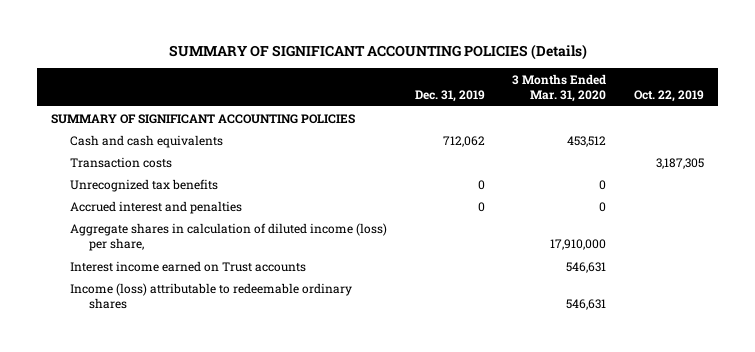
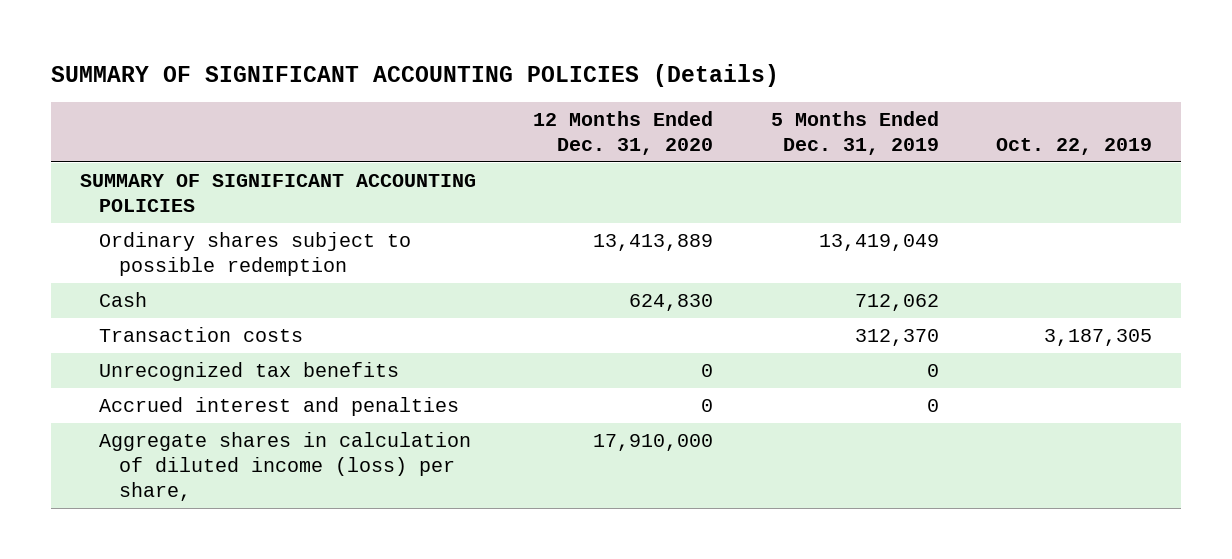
- | Dec. 31, 2019 | 3 Months Ended Mar. 31, 2020 | Oct. 22, 2019
+ | 12 Months Ended Dec. 31, 2020 | 5 Months Ended Dec. 31, 2019 | Oct. 22, 2019
- Cash and cash equivalents | 712,062 | 453,512 |
+ Ordinary shares subject to possible redemption | 13,413,889 | 13,419,049 |
+ Cash | 624,830 | 712,062 |
- Interest income earned on Trust accounts | | 546,631 |
- Income (loss) attributable to redeemable ordinary shares | | 546,631 |

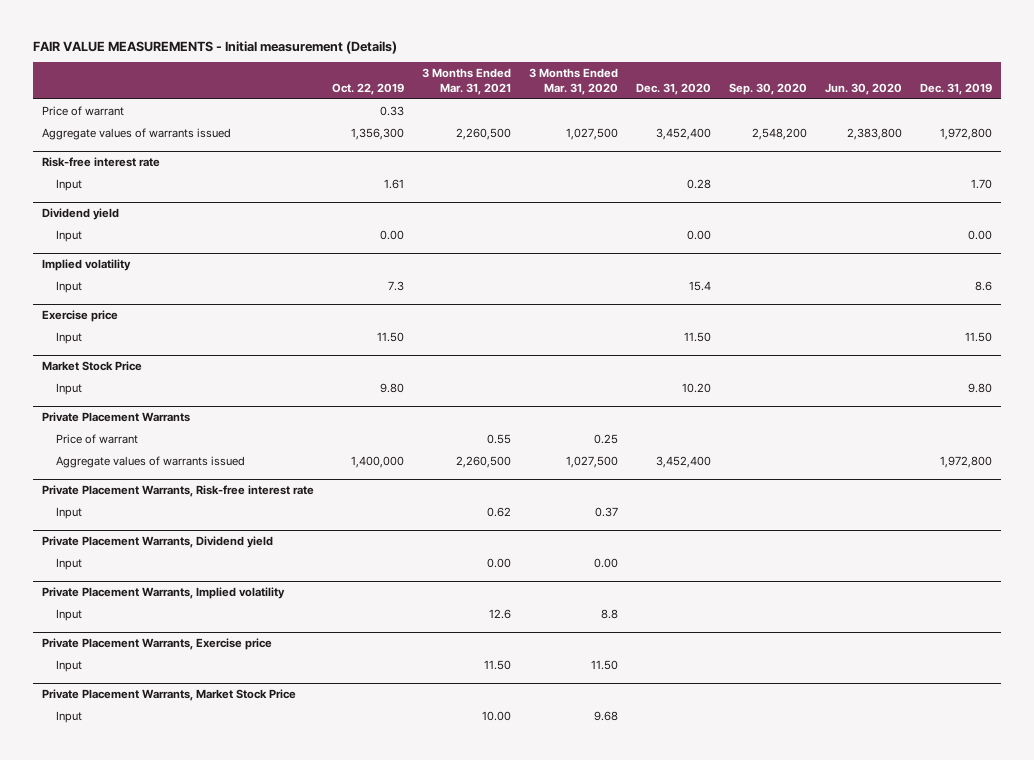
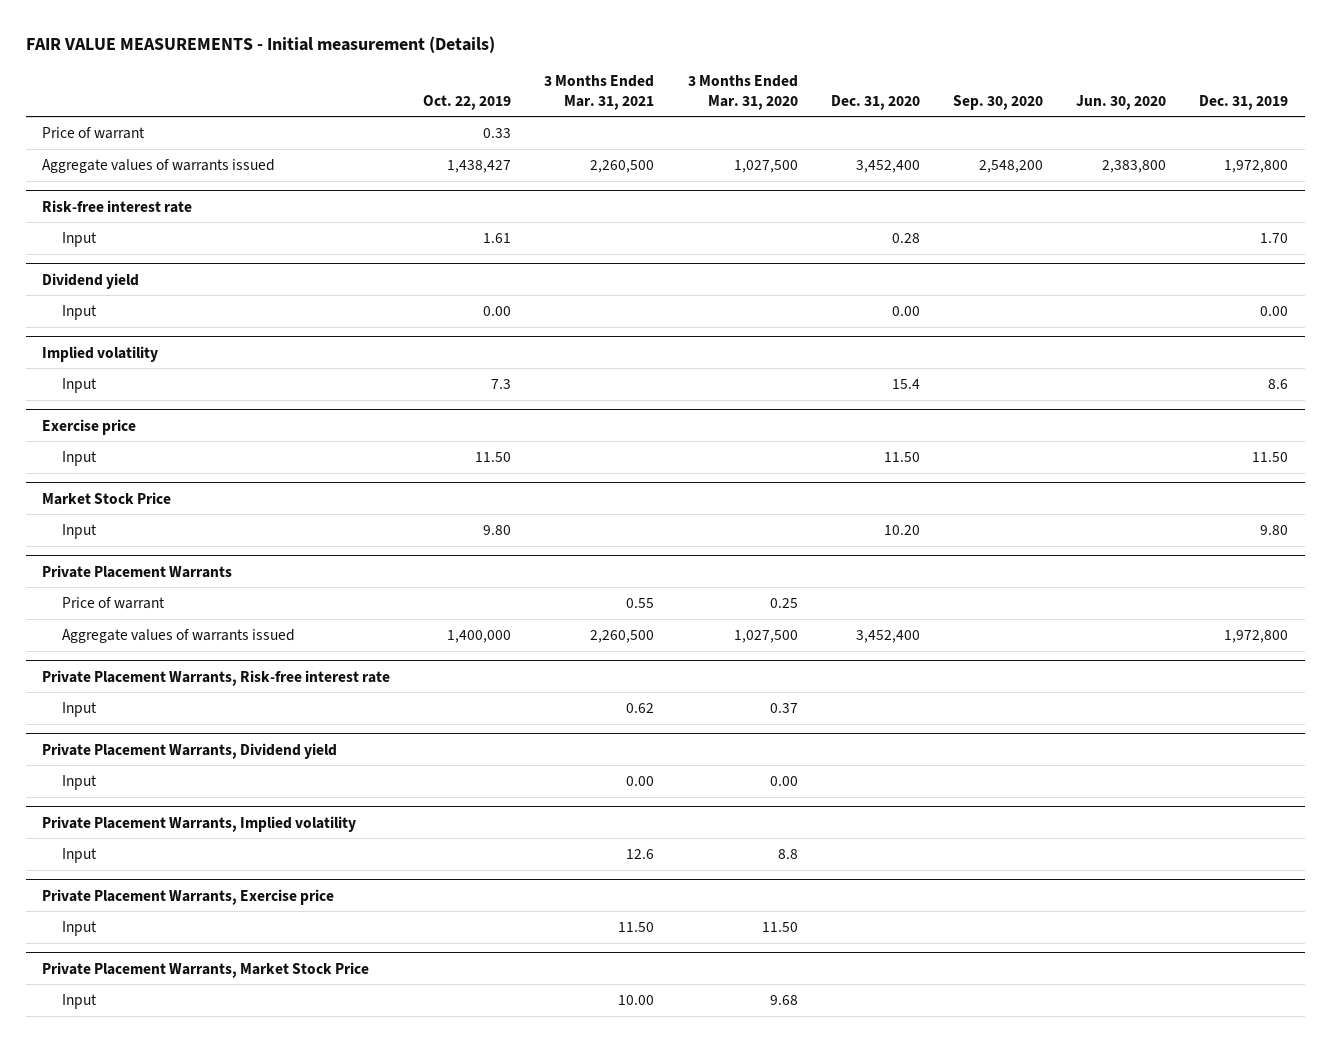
- Aggregate values of warrants issued | 1,356,300 | 2,260,500 | 1,027,500 | 3,452,400 | 2,548,200 | 2,383,800 | 1,972,800
+ Aggregate values of warrants issued | 1,438,427 | 2,260,500 | 1,027,500 | 3,452,400 | 2,548,200 | 2,383,800 | 1,972,800

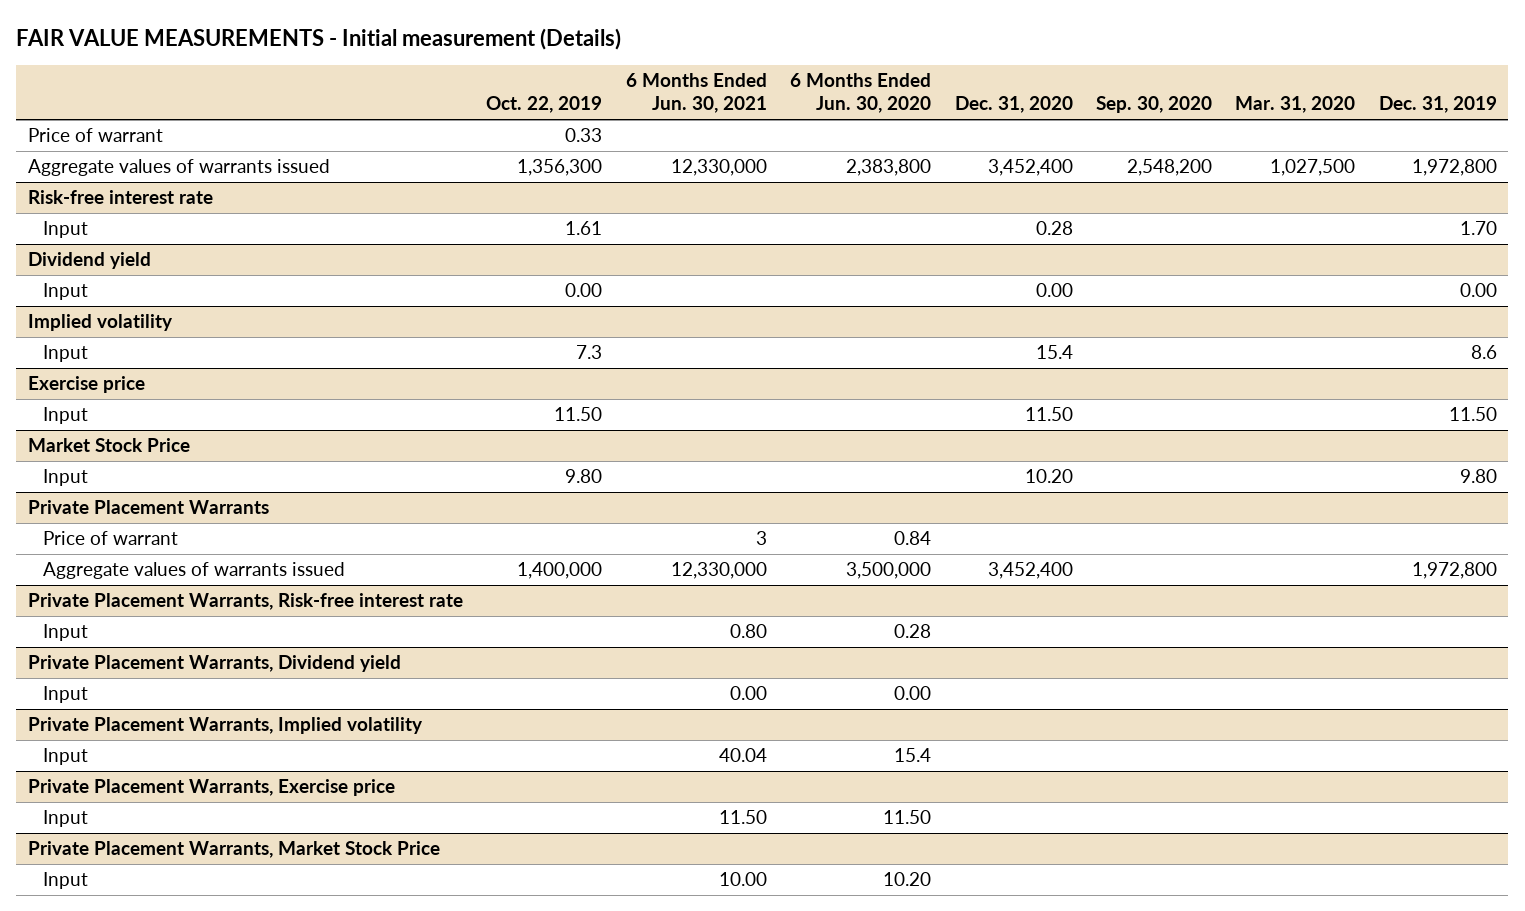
- | Oct. 22, 2019 | 3 Months Ended Mar. 31, 2021 | 3 Months Ended Mar. 31, 2020 | Dec. 31, 2020 | Sep. 30, 2020 | Jun. 30, 2020 | Dec. 31, 2019
+ | Oct. 22, 2019 | 6 Months Ended Jun. 30, 2021 | 6 Months Ended Jun. 30, 2020 | Dec. 31, 2020 | Sep. 30, 2020 | Mar. 31, 2020 | Dec. 31, 2019
- Aggregate values of warrants issued | 1,438,427 | 2,260,500 | 1,027,500 | 3,452,400 | 2,548,200 | 2,383,800 | 1,972,800
+ Aggregate values of warrants issued | 1,356,300 | 12,330,000 | 2,383,800 | 3,452,400 | 2,548,200 | 1,027,500 | 1,972,800

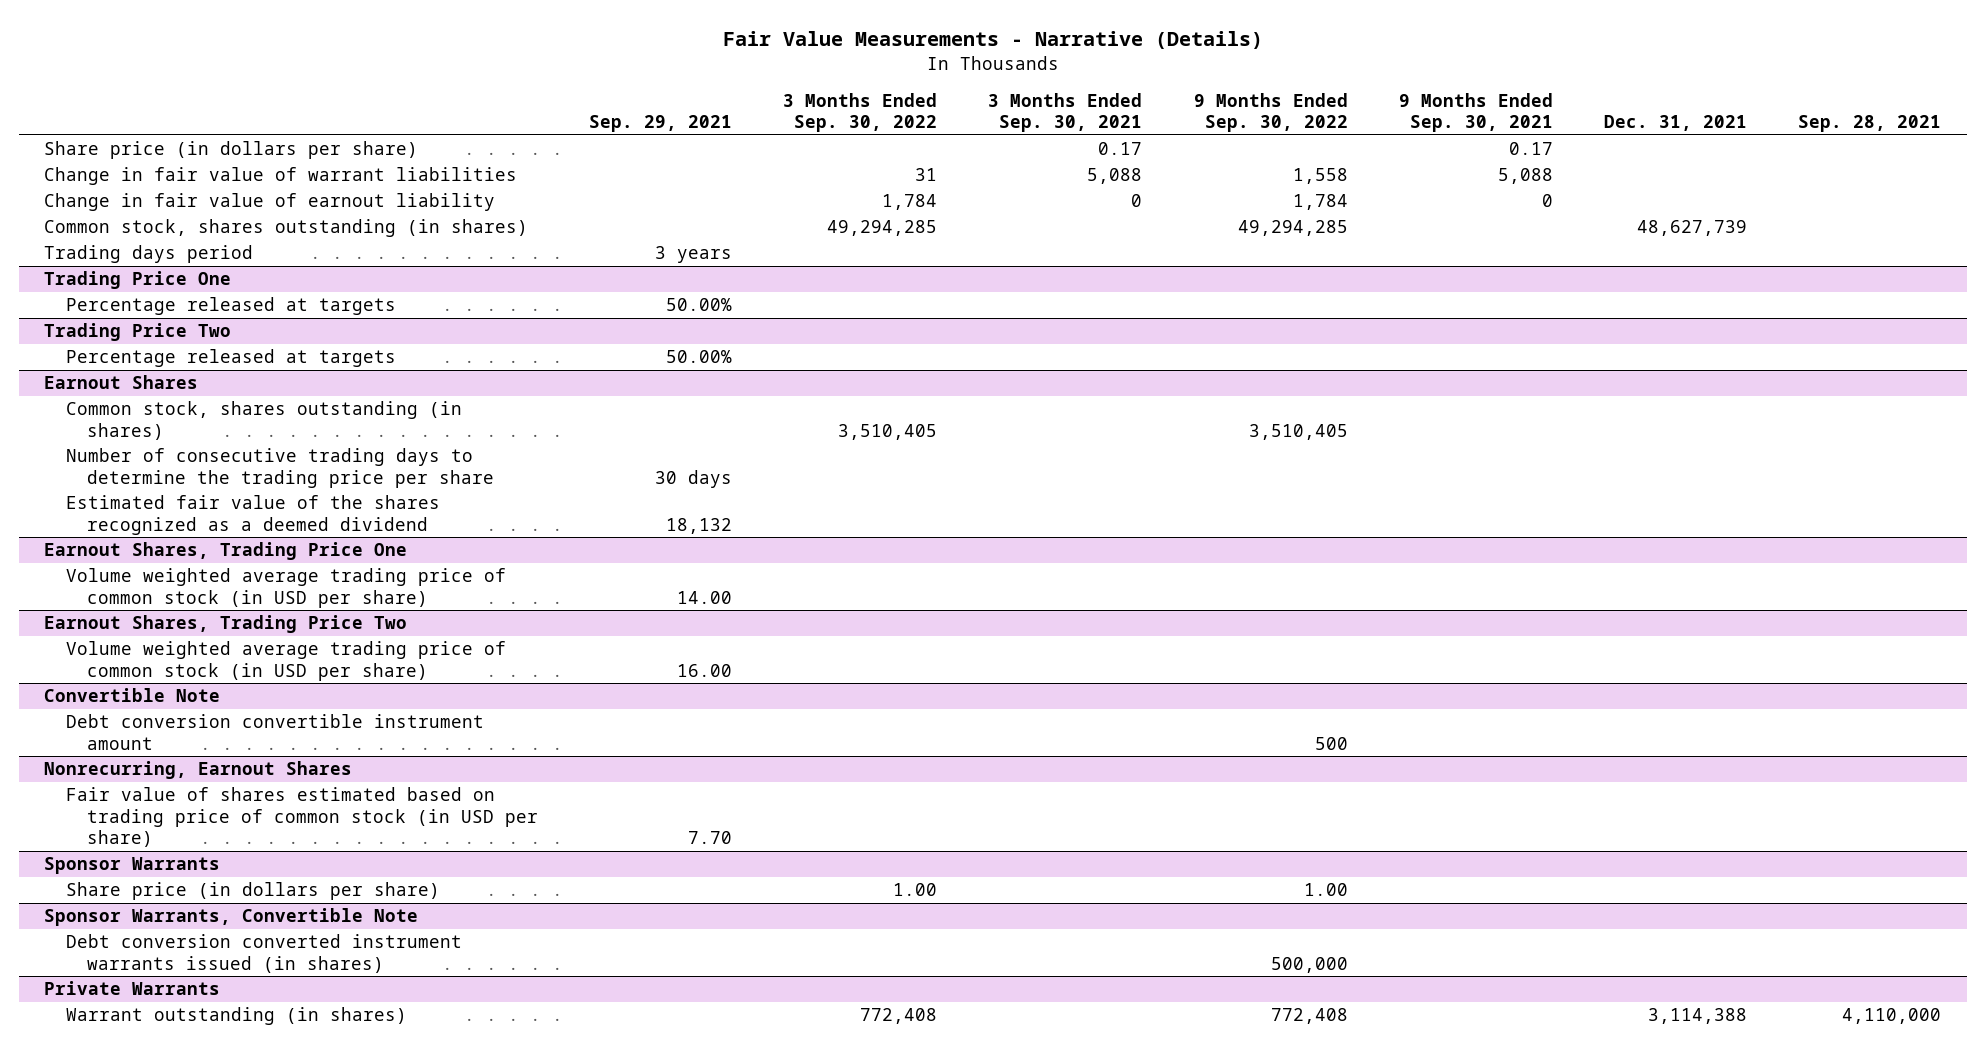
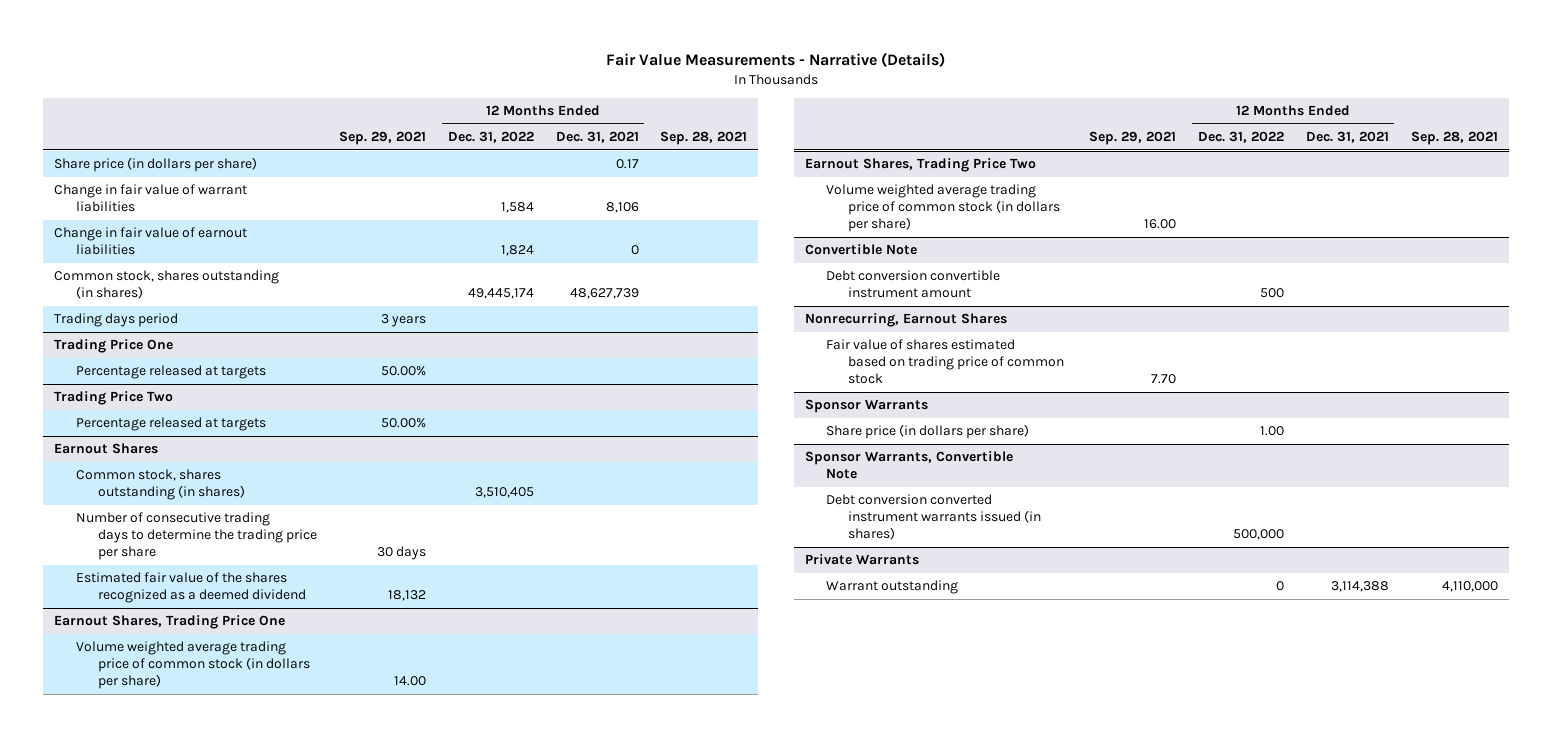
- | Sep. 29, 2021 | 3 Months Ended Sep. 30, 2022 | 3 Months Ended Sep. 30, 2021 | 9 Months Ended Sep. 30, 2022 | 9 Months Ended Sep. 30, 2021 | Dec. 31, 2021 | Sep. 28, 2021
+ | Sep. 29, 2021 | 12 Months Ended Dec. 31, 2022 | 12 Months Ended Dec. 31, 2021 | Sep. 28, 2021
- Change in fair value of earnout liability | | 1,784 | 0 | 1,784 | 0 | |
+ Change in fair value of earnout liabilities | | 1,824 | 0 |
@ Earnout Shares, Trading Price One
- Volume weighted average trading price of common stock (in USD per share) | 14.00 | | | | | |
+ Volume weighted average trading price of common stock (in dollars per share) | 14.00 | | |
@ Earnout Shares, Trading Price Two
- Volume weighted average trading price of common stock (in USD per share) | 16.00 | | | | | |
+ Volume weighted average trading price of common stock (in dollars per share) | 16.00 | | |
@ Nonrecurring, Earnout Shares
- Fair value of shares estimated based on trading price of common stock (in USD per share) | 7.70 | | | | | |
+ Fair value of shares estimated based on trading price of common stock | 7.70 | | |
@ Private Warrants
- Warrant outstanding (in shares) | | 772,408 | | 772,408 | | 3,114,388 | 4,110,000
+ Warrant outstanding | | 0 | 3,114,388 | 4,110,000

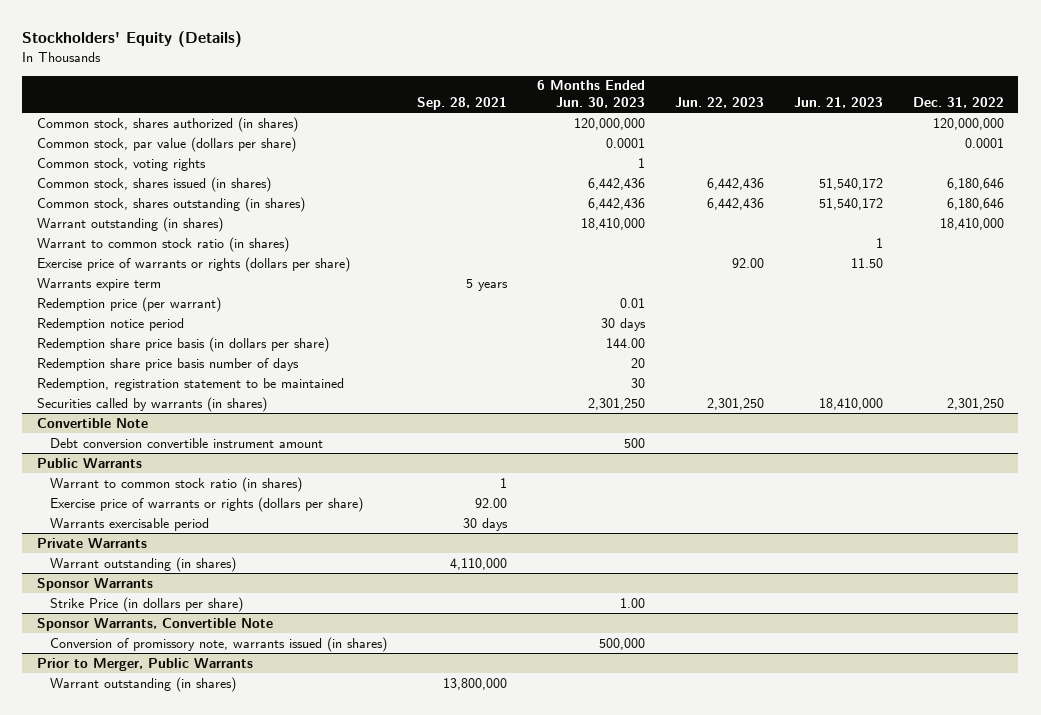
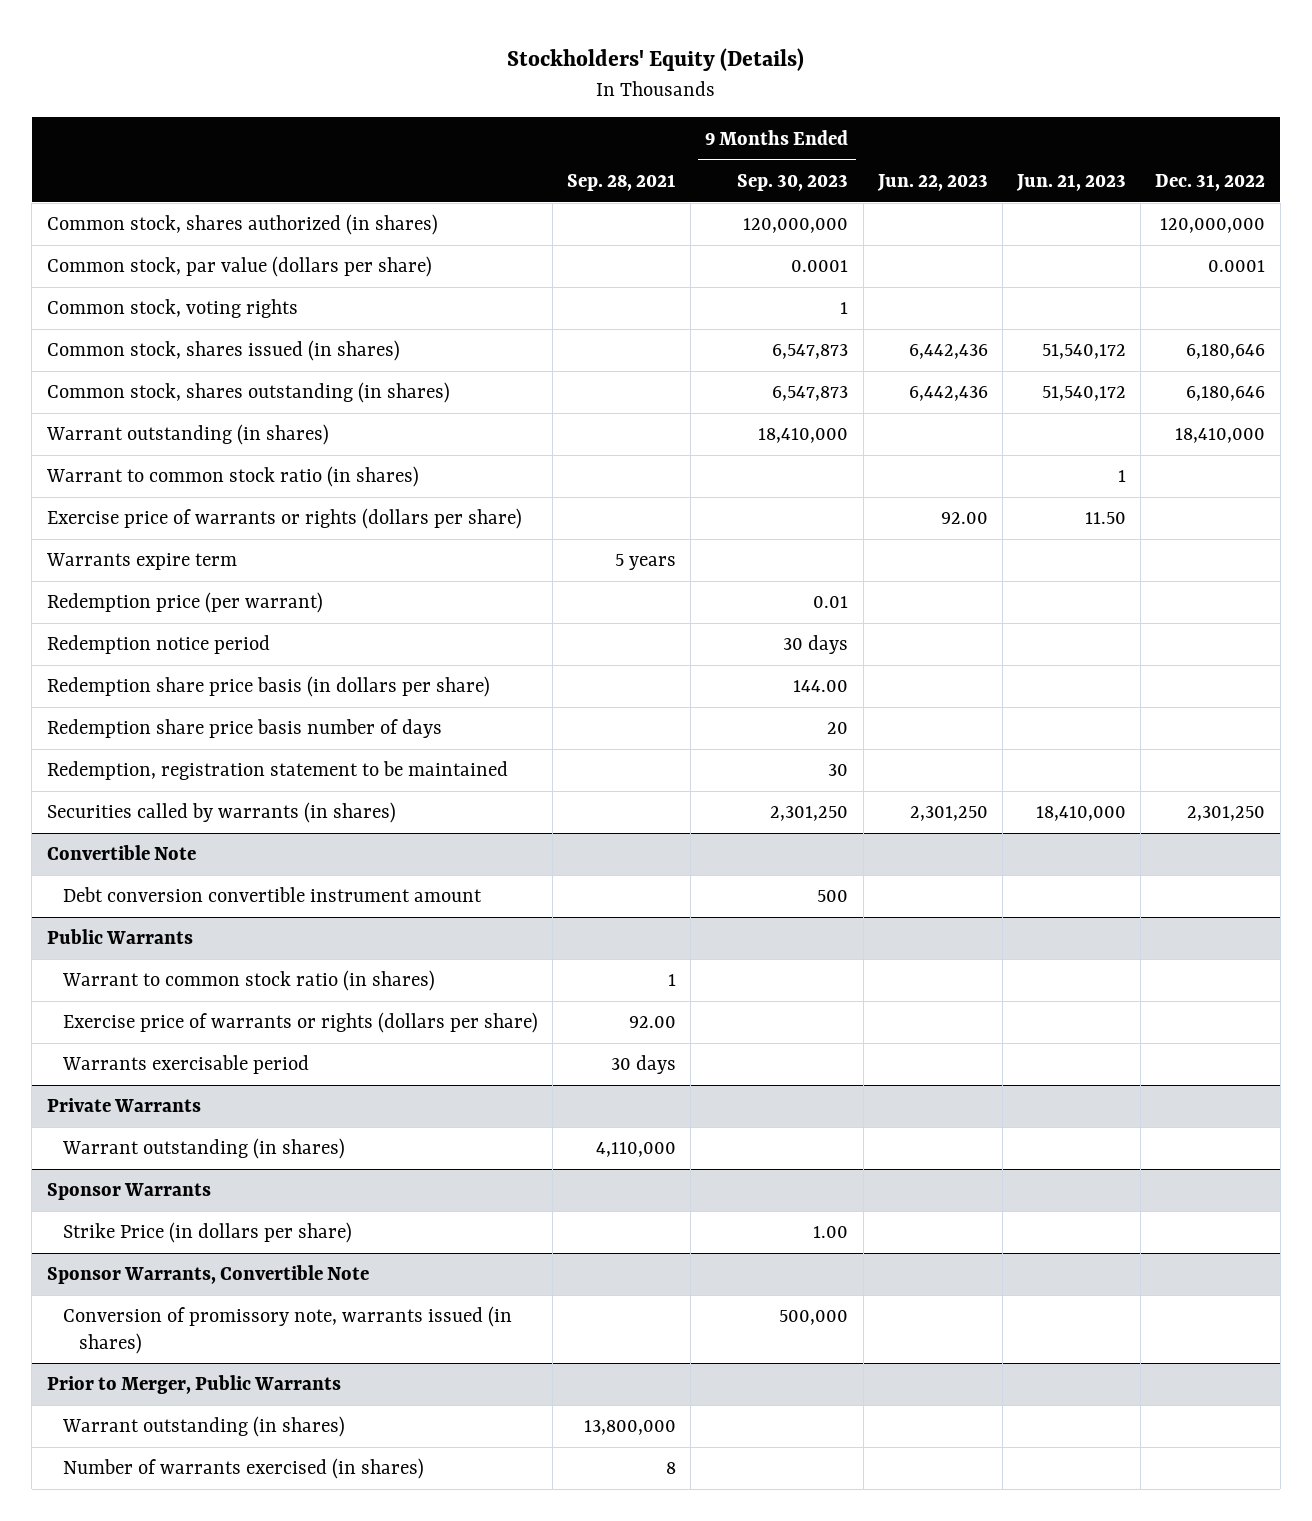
- | Sep. 28, 2021 | 6 Months Ended Jun. 30, 2023 | Jun. 22, 2023 | Jun. 21, 2023 | Dec. 31, 2022
+ | Sep. 28, 2021 | 9 Months Ended Sep. 30, 2023 | Jun. 22, 2023 | Jun. 21, 2023 | Dec. 31, 2022
@ Prior to Merger, Public Warrants
+ Number of warrants exercised (in shares) | 8 | | | |

